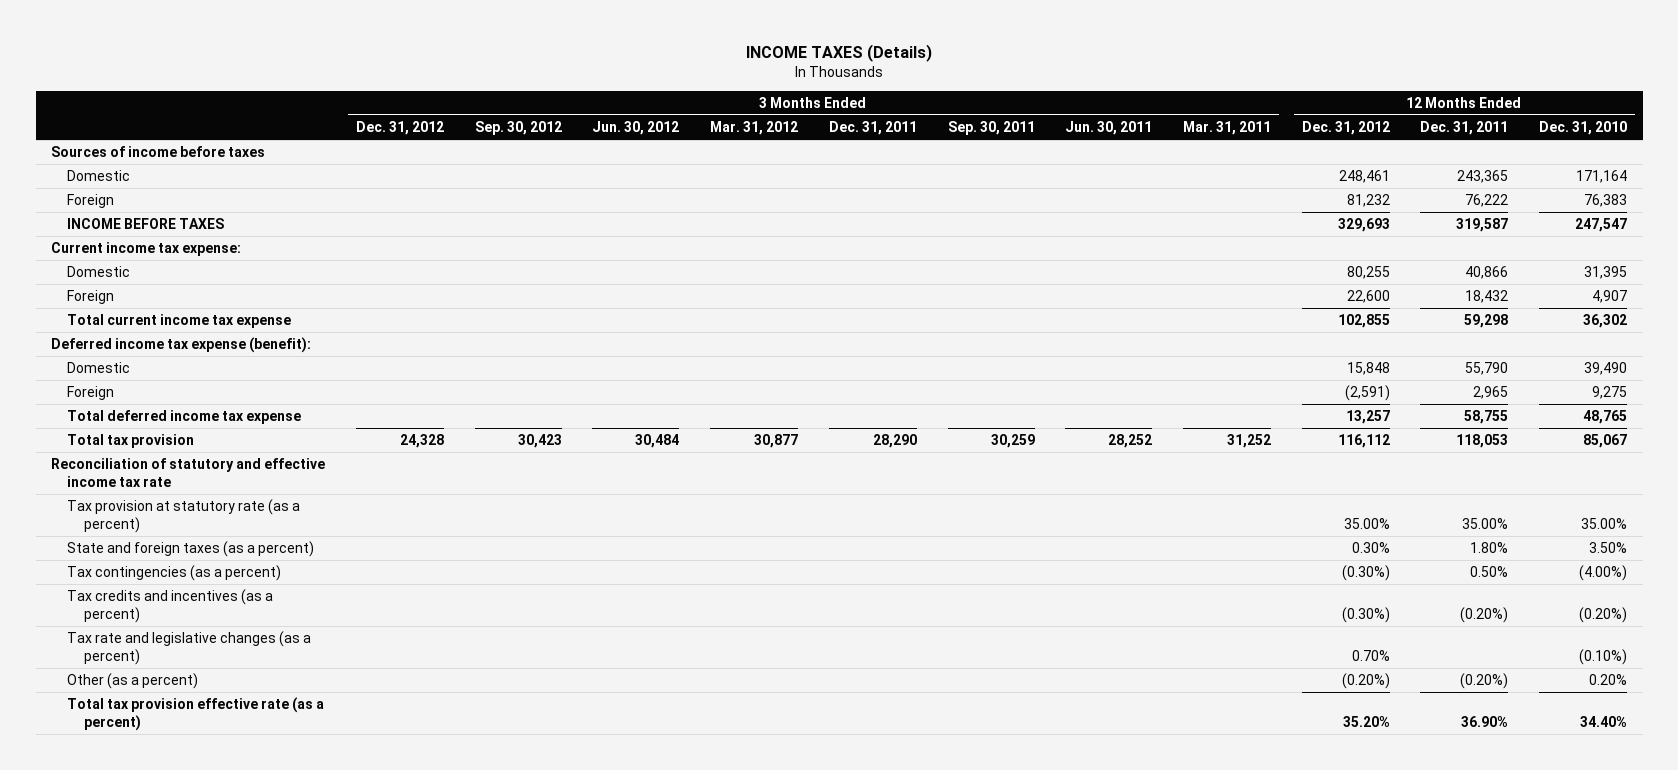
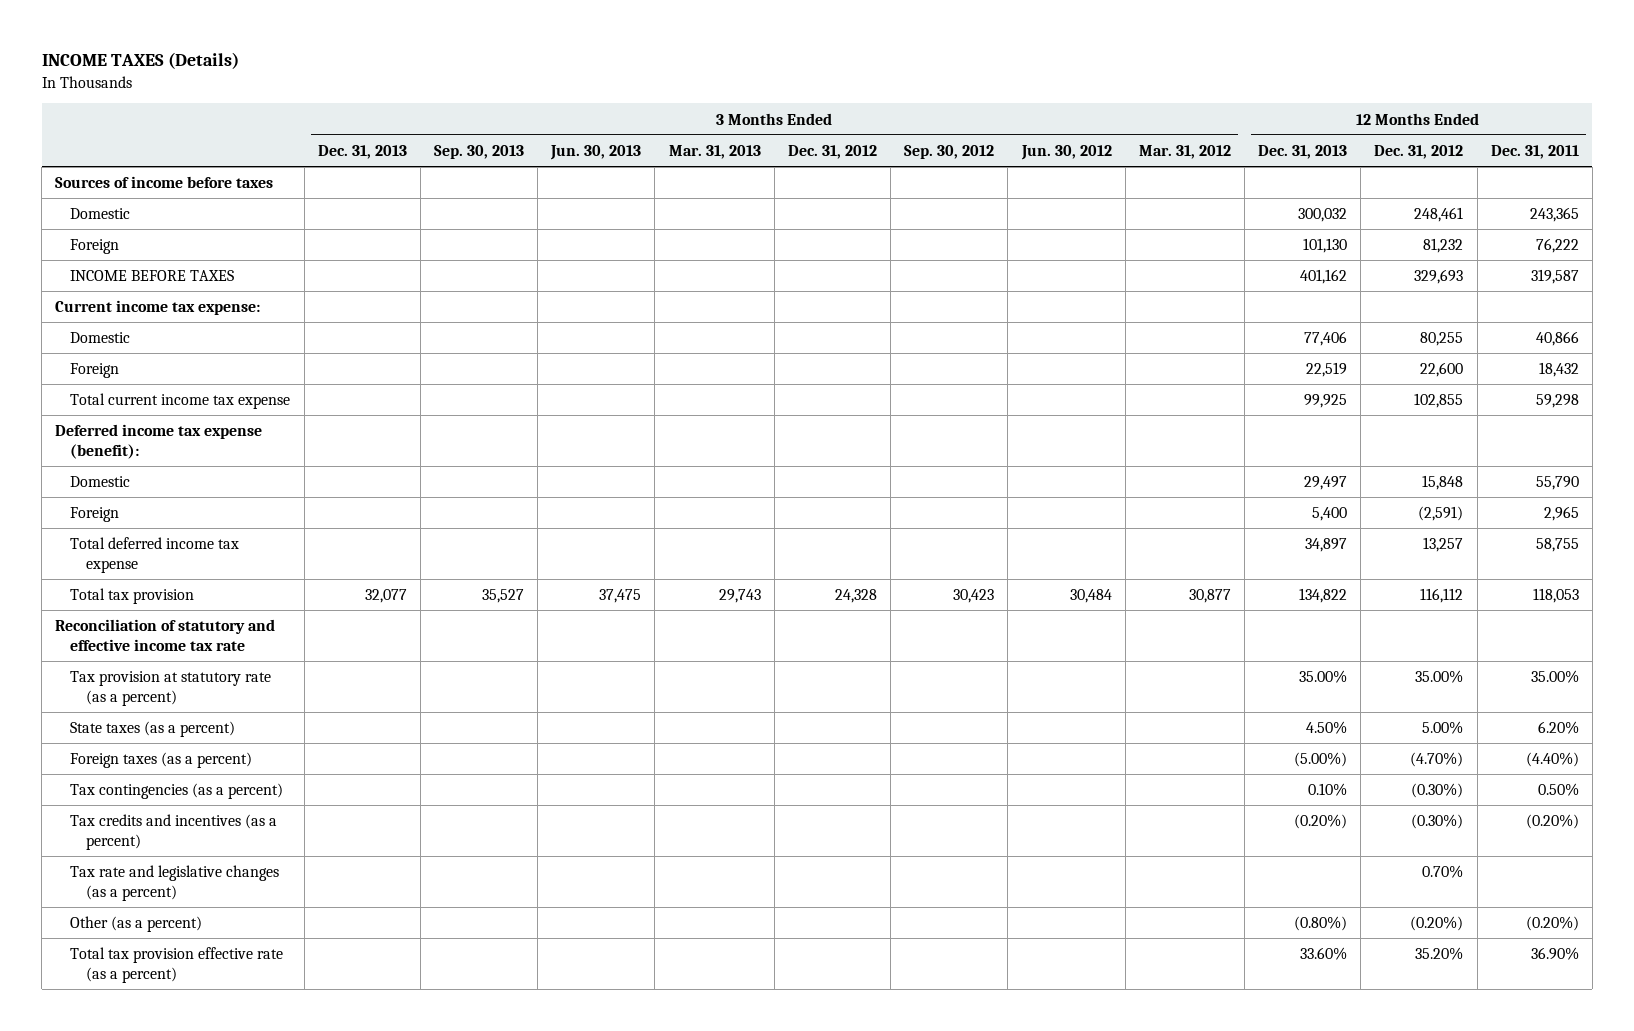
- | 3 Months Ended Dec. 31, 2012 | 3 Months Ended Sep. 30, 2012 | 3 Months Ended Jun. 30, 2012 | 3 Months Ended Mar. 31, 2012 | 3 Months Ended Dec. 31, 2011 | 3 Months Ended Sep. 30, 2011 | 3 Months Ended Jun. 30, 2011 | 3 Months Ended Mar. 31, 2011 | 12 Months Ended Dec. 31, 2012 | 12 Months Ended Dec. 31, 2011 | 12 Months Ended Dec. 31, 2010
+ | 3 Months Ended Dec. 31, 2013 | 3 Months Ended Sep. 30, 2013 | 3 Months Ended Jun. 30, 2013 | 3 Months Ended Mar. 31, 2013 | 3 Months Ended Dec. 31, 2012 | 3 Months Ended Sep. 30, 2012 | 3 Months Ended Jun. 30, 2012 | 3 Months Ended Mar. 31, 2012 | 12 Months Ended Dec. 31, 2013 | 12 Months Ended Dec. 31, 2012 | 12 Months Ended Dec. 31, 2011
- State and foreign taxes (as a percent) | | | | | | | | | 0.30% | 1.80% | 3.50%
+ State taxes (as a percent) | | | | | | | | | 4.50% | 5.00% | 6.20%
+ Foreign taxes (as a percent) | | | | | | | | | (5.00%) | (4.70%) | (4.40%)

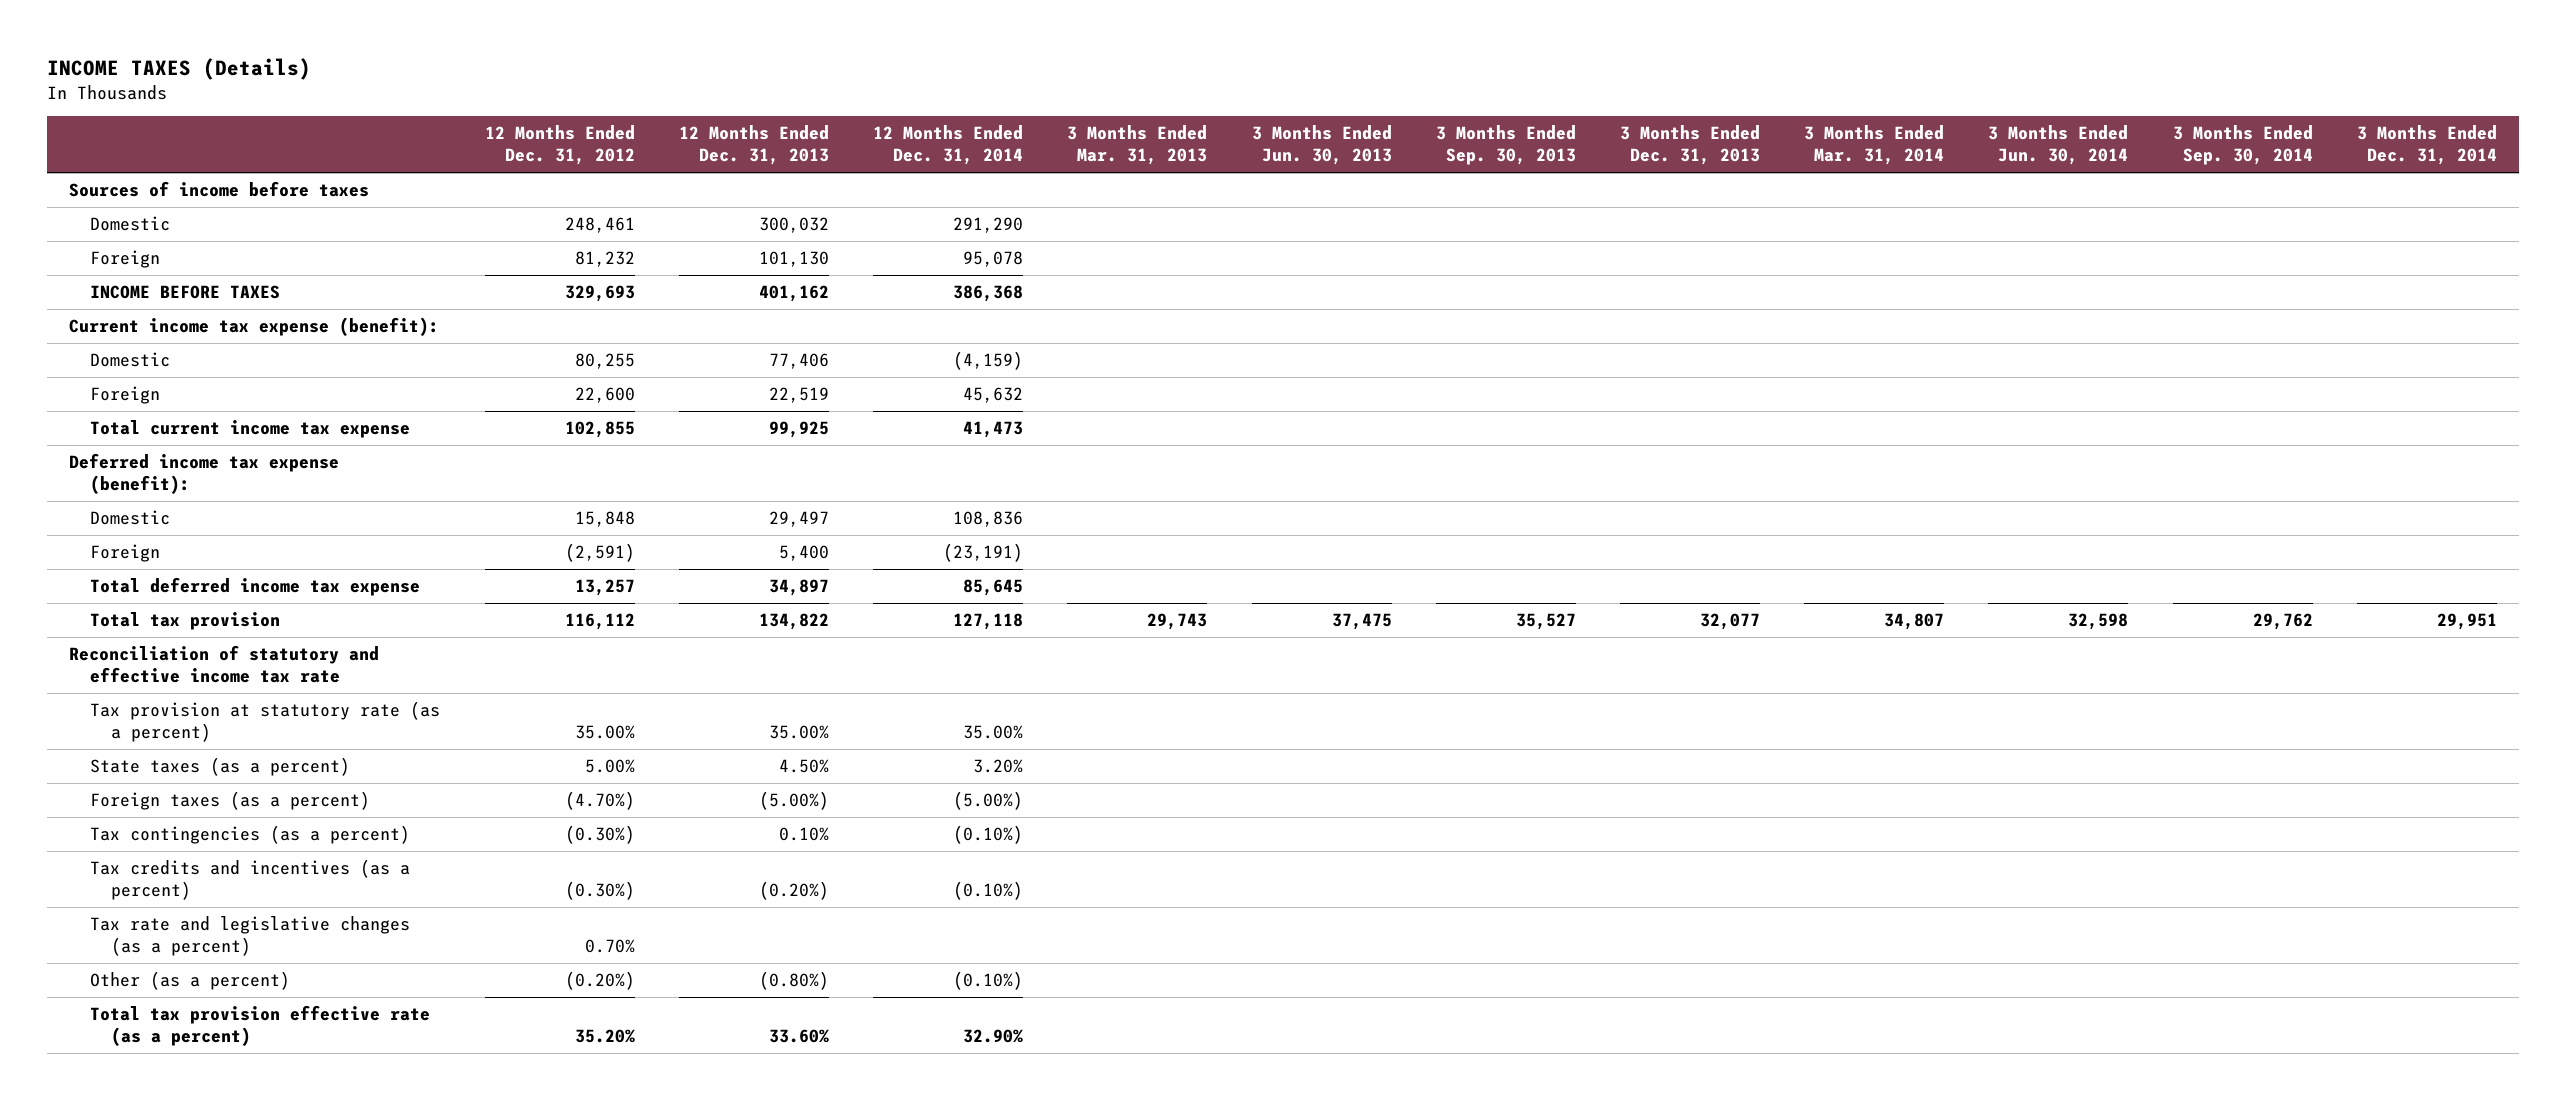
- | 3 Months Ended Dec. 31, 2013 | 3 Months Ended Sep. 30, 2013 | 3 Months Ended Jun. 30, 2013 | 3 Months Ended Mar. 31, 2013 | 3 Months Ended Dec. 31, 2012 | 3 Months Ended Sep. 30, 2012 | 3 Months Ended Jun. 30, 2012 | 3 Months Ended Mar. 31, 2012 | 12 Months Ended Dec. 31, 2013 | 12 Months Ended Dec. 31, 2012 | 12 Months Ended Dec. 31, 2011
+ | 12 Months Ended Dec. 31, 2012 | 12 Months Ended Dec. 31, 2013 | 12 Months Ended Dec. 31, 2014 | 3 Months Ended Mar. 31, 2013 | 3 Months Ended Jun. 30, 2013 | 3 Months Ended Sep. 30, 2013 | 3 Months Ended Dec. 31, 2013 | 3 Months Ended Mar. 31, 2014 | 3 Months Ended Jun. 30, 2014 | 3 Months Ended Sep. 30, 2014 | 3 Months Ended Dec. 31, 2014
- Current income tax expense:
+ Current income tax expense (benefit):

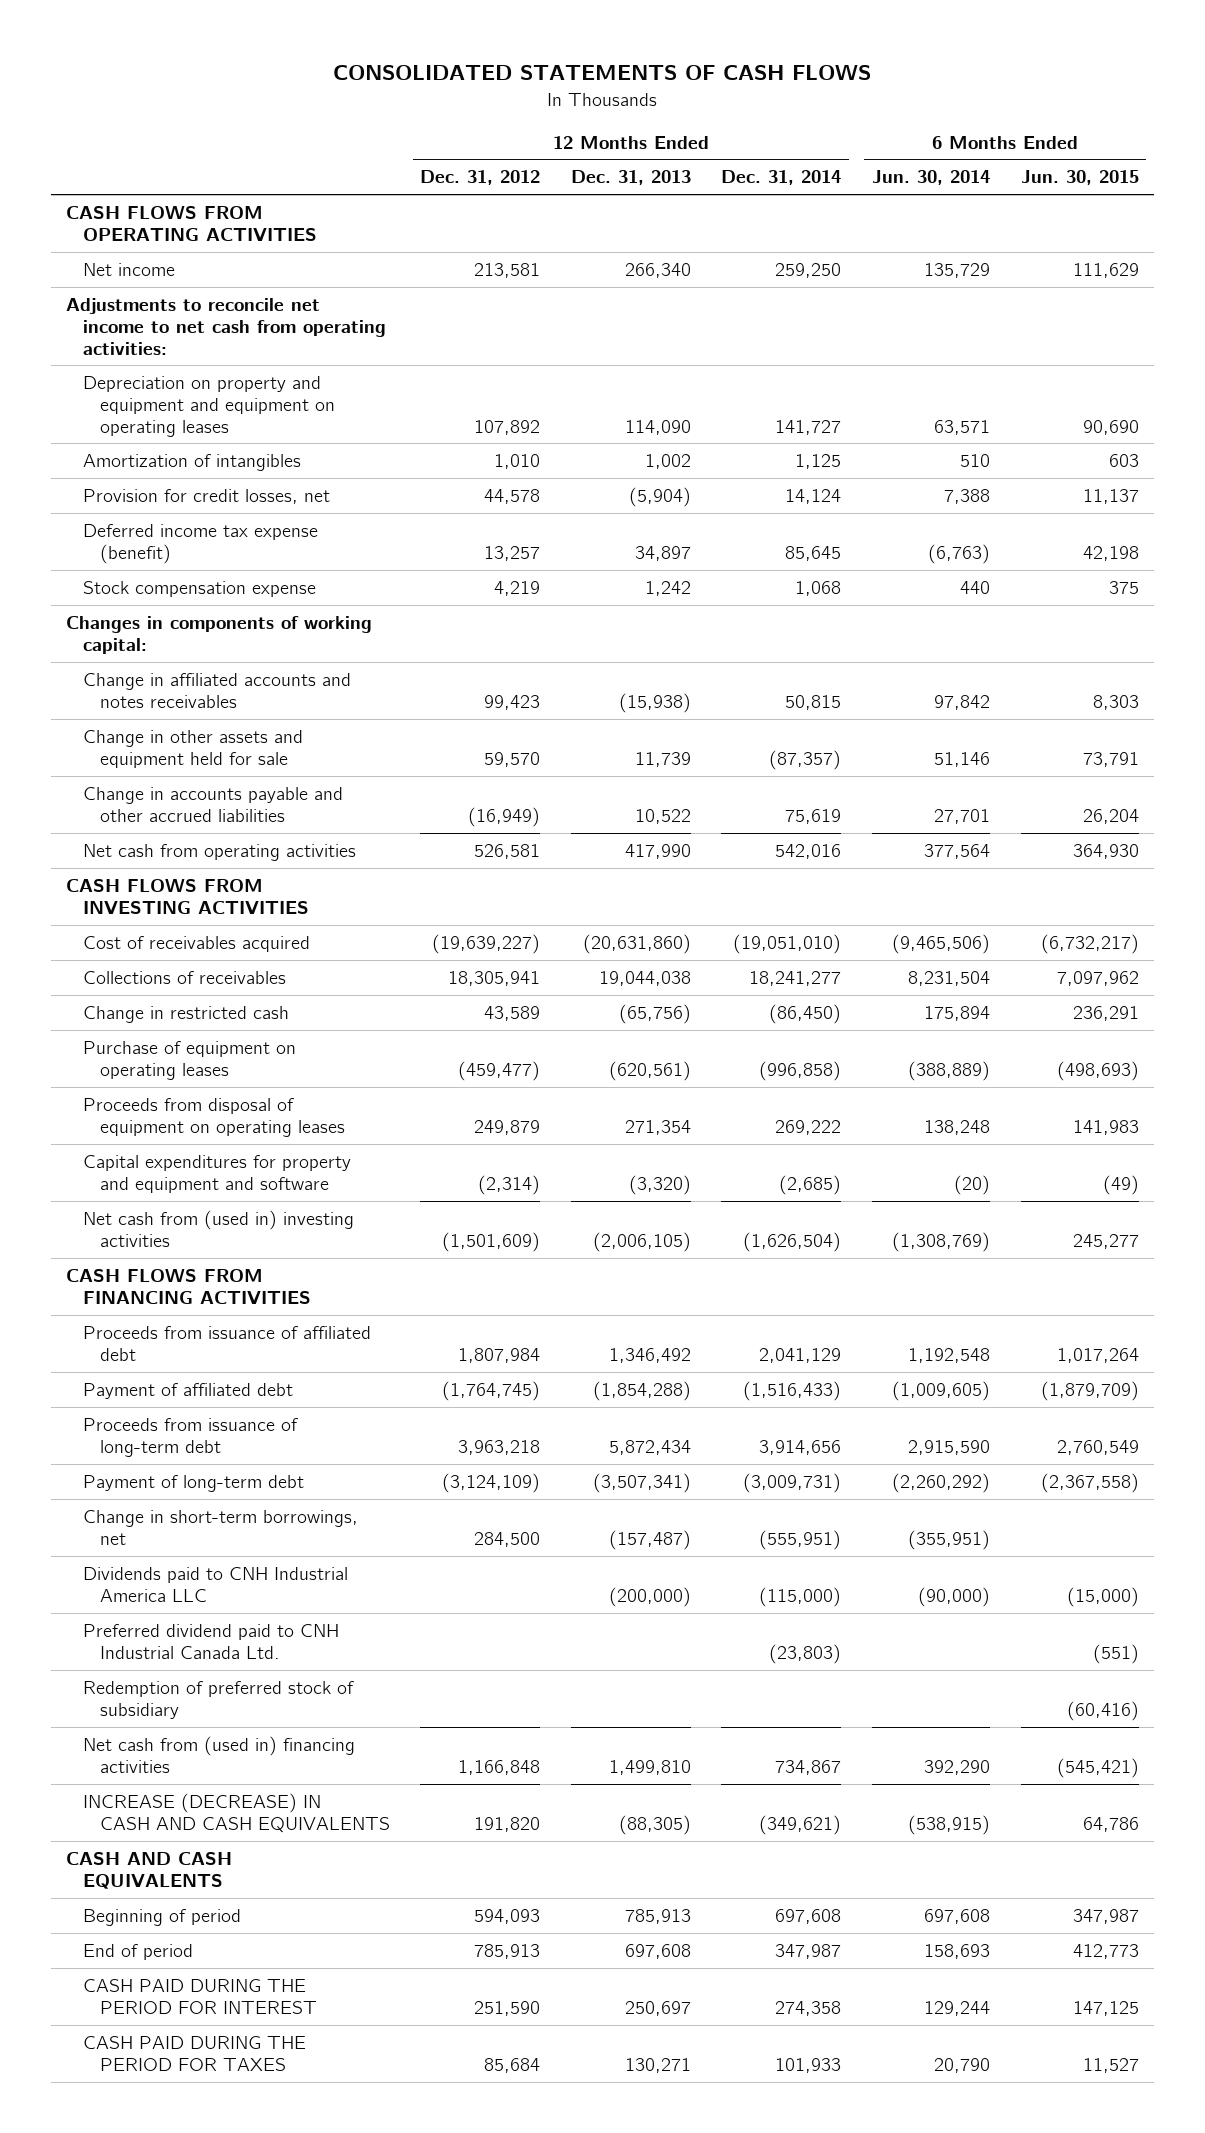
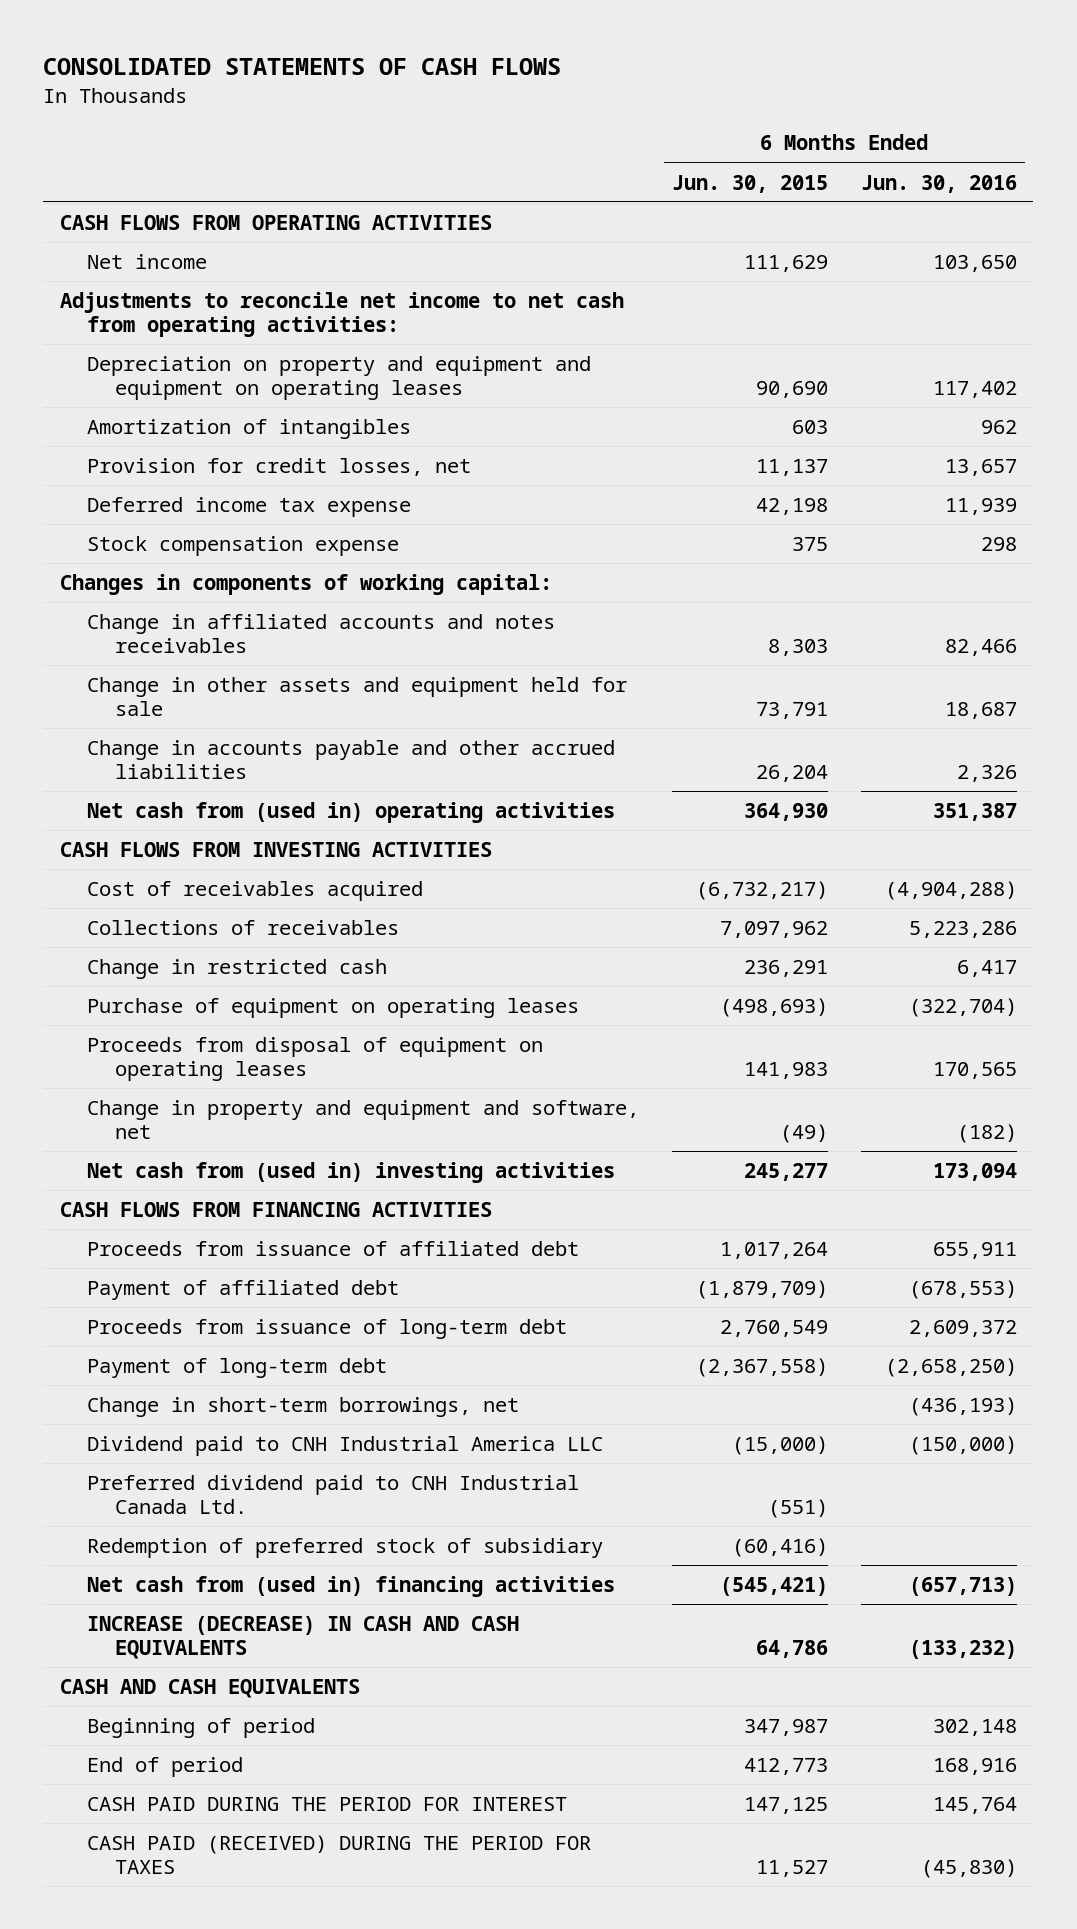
- | 12 Months Ended Dec. 31, 2012 | 12 Months Ended Dec. 31, 2013 | 12 Months Ended Dec. 31, 2014 | 6 Months Ended Jun. 30, 2014 | 6 Months Ended Jun. 30, 2015
+ | 6 Months Ended Jun. 30, 2015 | 6 Months Ended Jun. 30, 2016
- Deferred income tax expense (benefit) | 13,257 | 34,897 | 85,645 | (6,763) | 42,198
+ Deferred income tax expense | 42,198 | 11,939
- Net cash from operating activities | 526,581 | 417,990 | 542,016 | 377,564 | 364,930
+ Net cash from (used in) operating activities | 364,930 | 351,387
- Capital expenditures for property and equipment and software | (2,314) | (3,320) | (2,685) | (20) | (49)
+ Change in property and equipment and software, net | (49) | (182)
- Dividends paid to CNH Industrial America LLC | | (200,000) | (115,000) | (90,000) | (15,000)
+ Dividend paid to CNH Industrial America LLC | (15,000) | (150,000)
- CASH PAID DURING THE PERIOD FOR TAXES | 85,684 | 130,271 | 101,933 | 20,790 | 11,527
+ CASH PAID (RECEIVED) DURING THE PERIOD FOR TAXES | 11,527 | (45,830)

